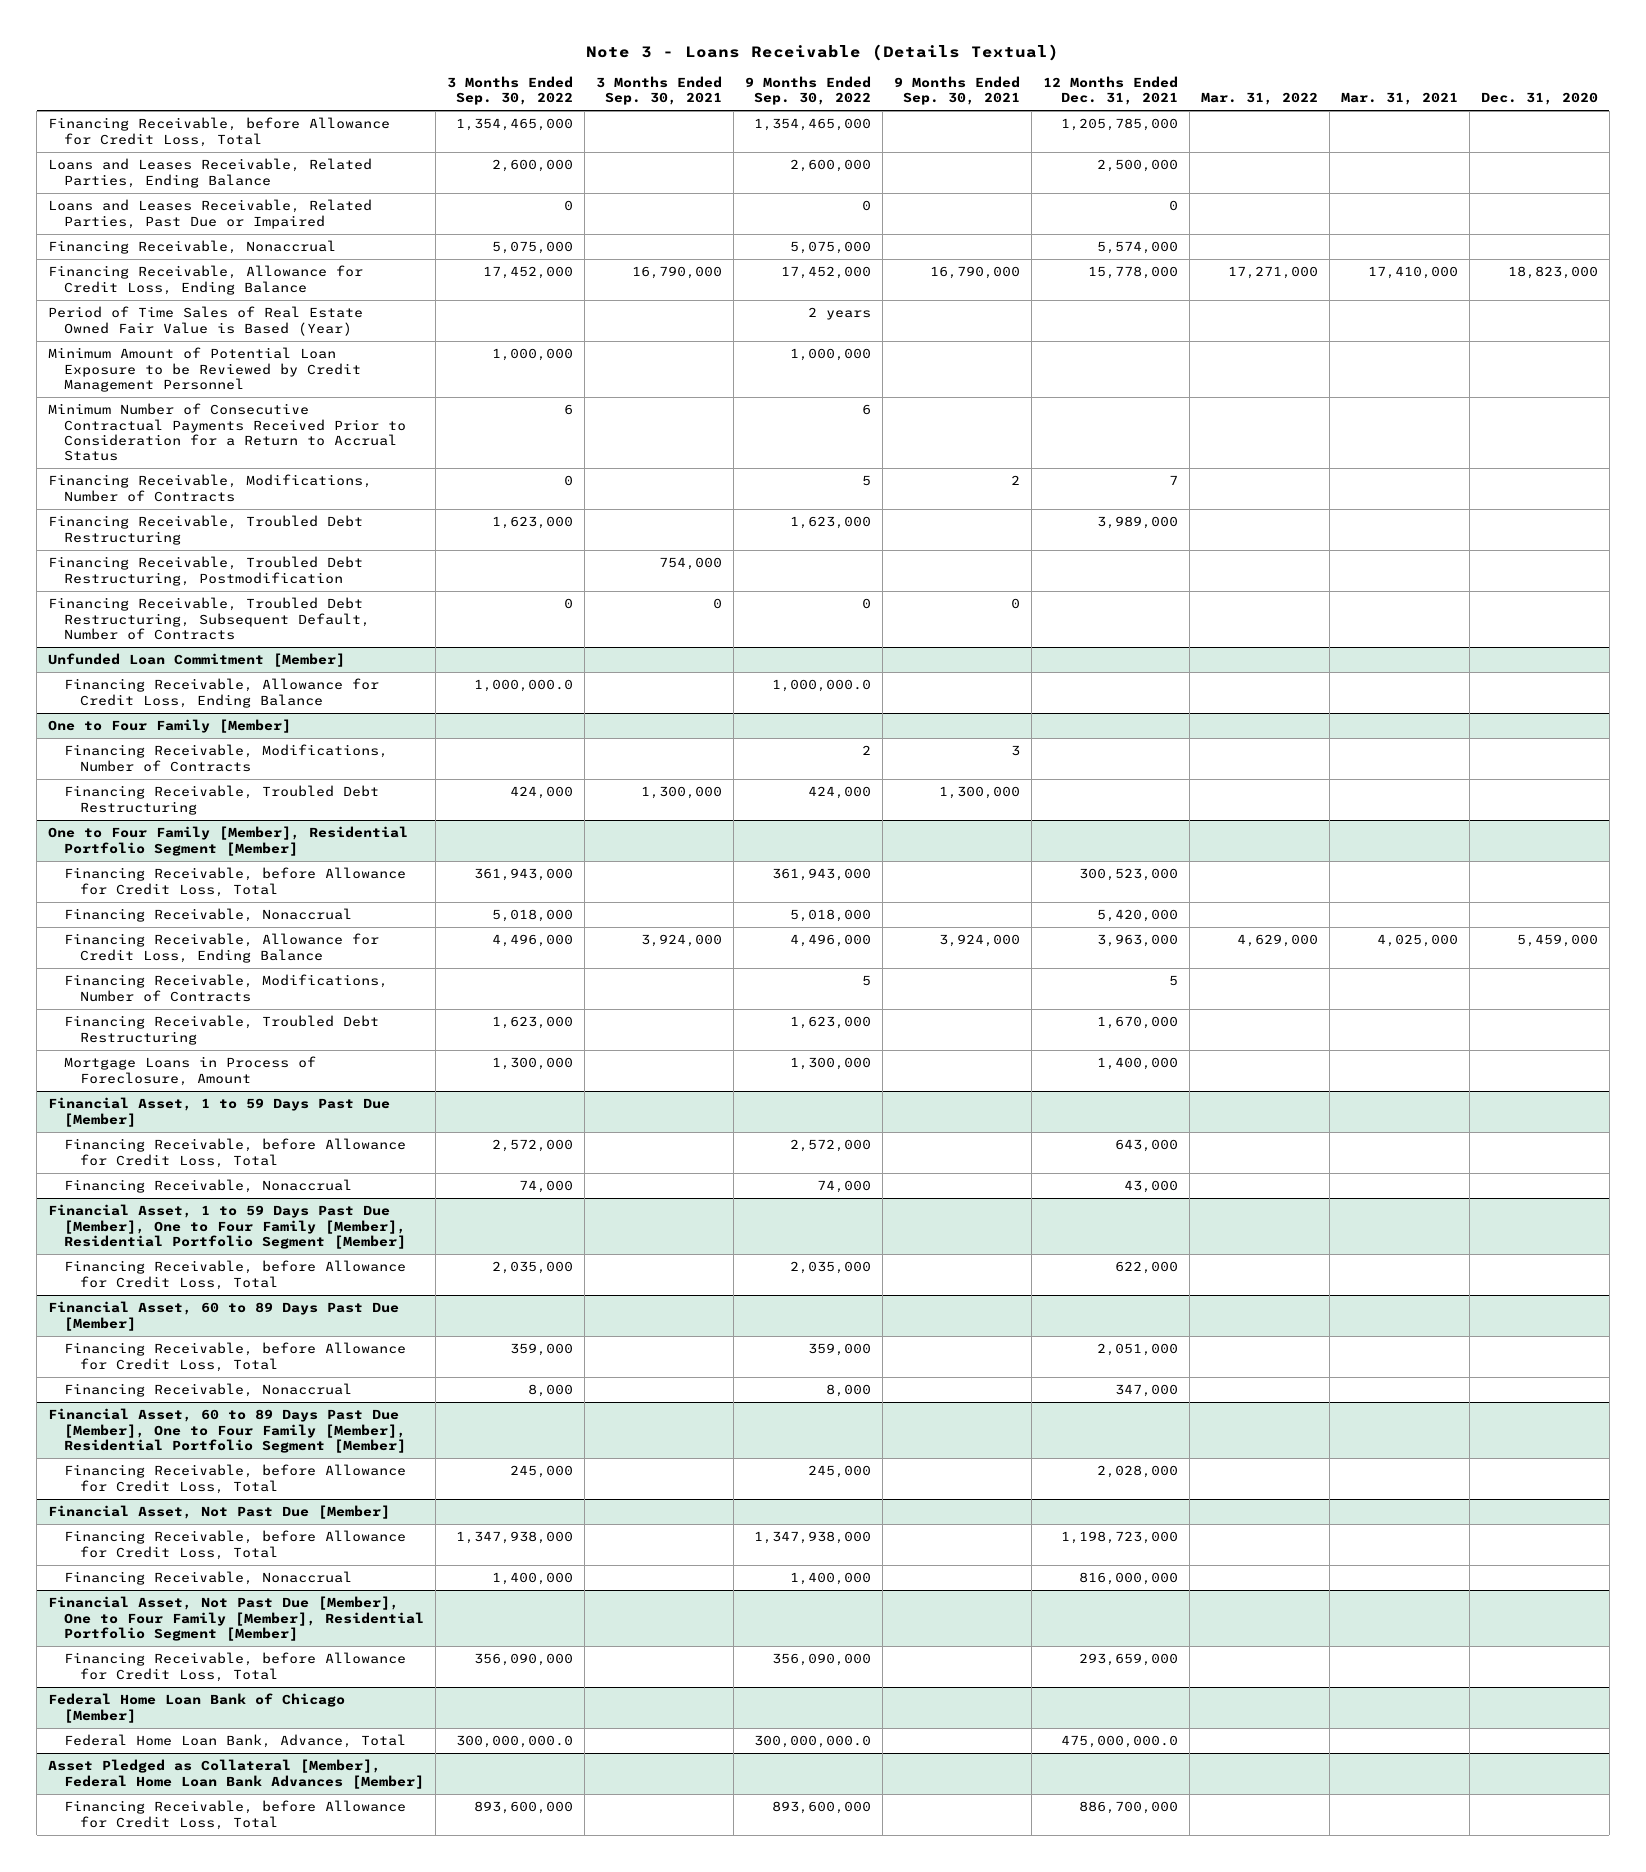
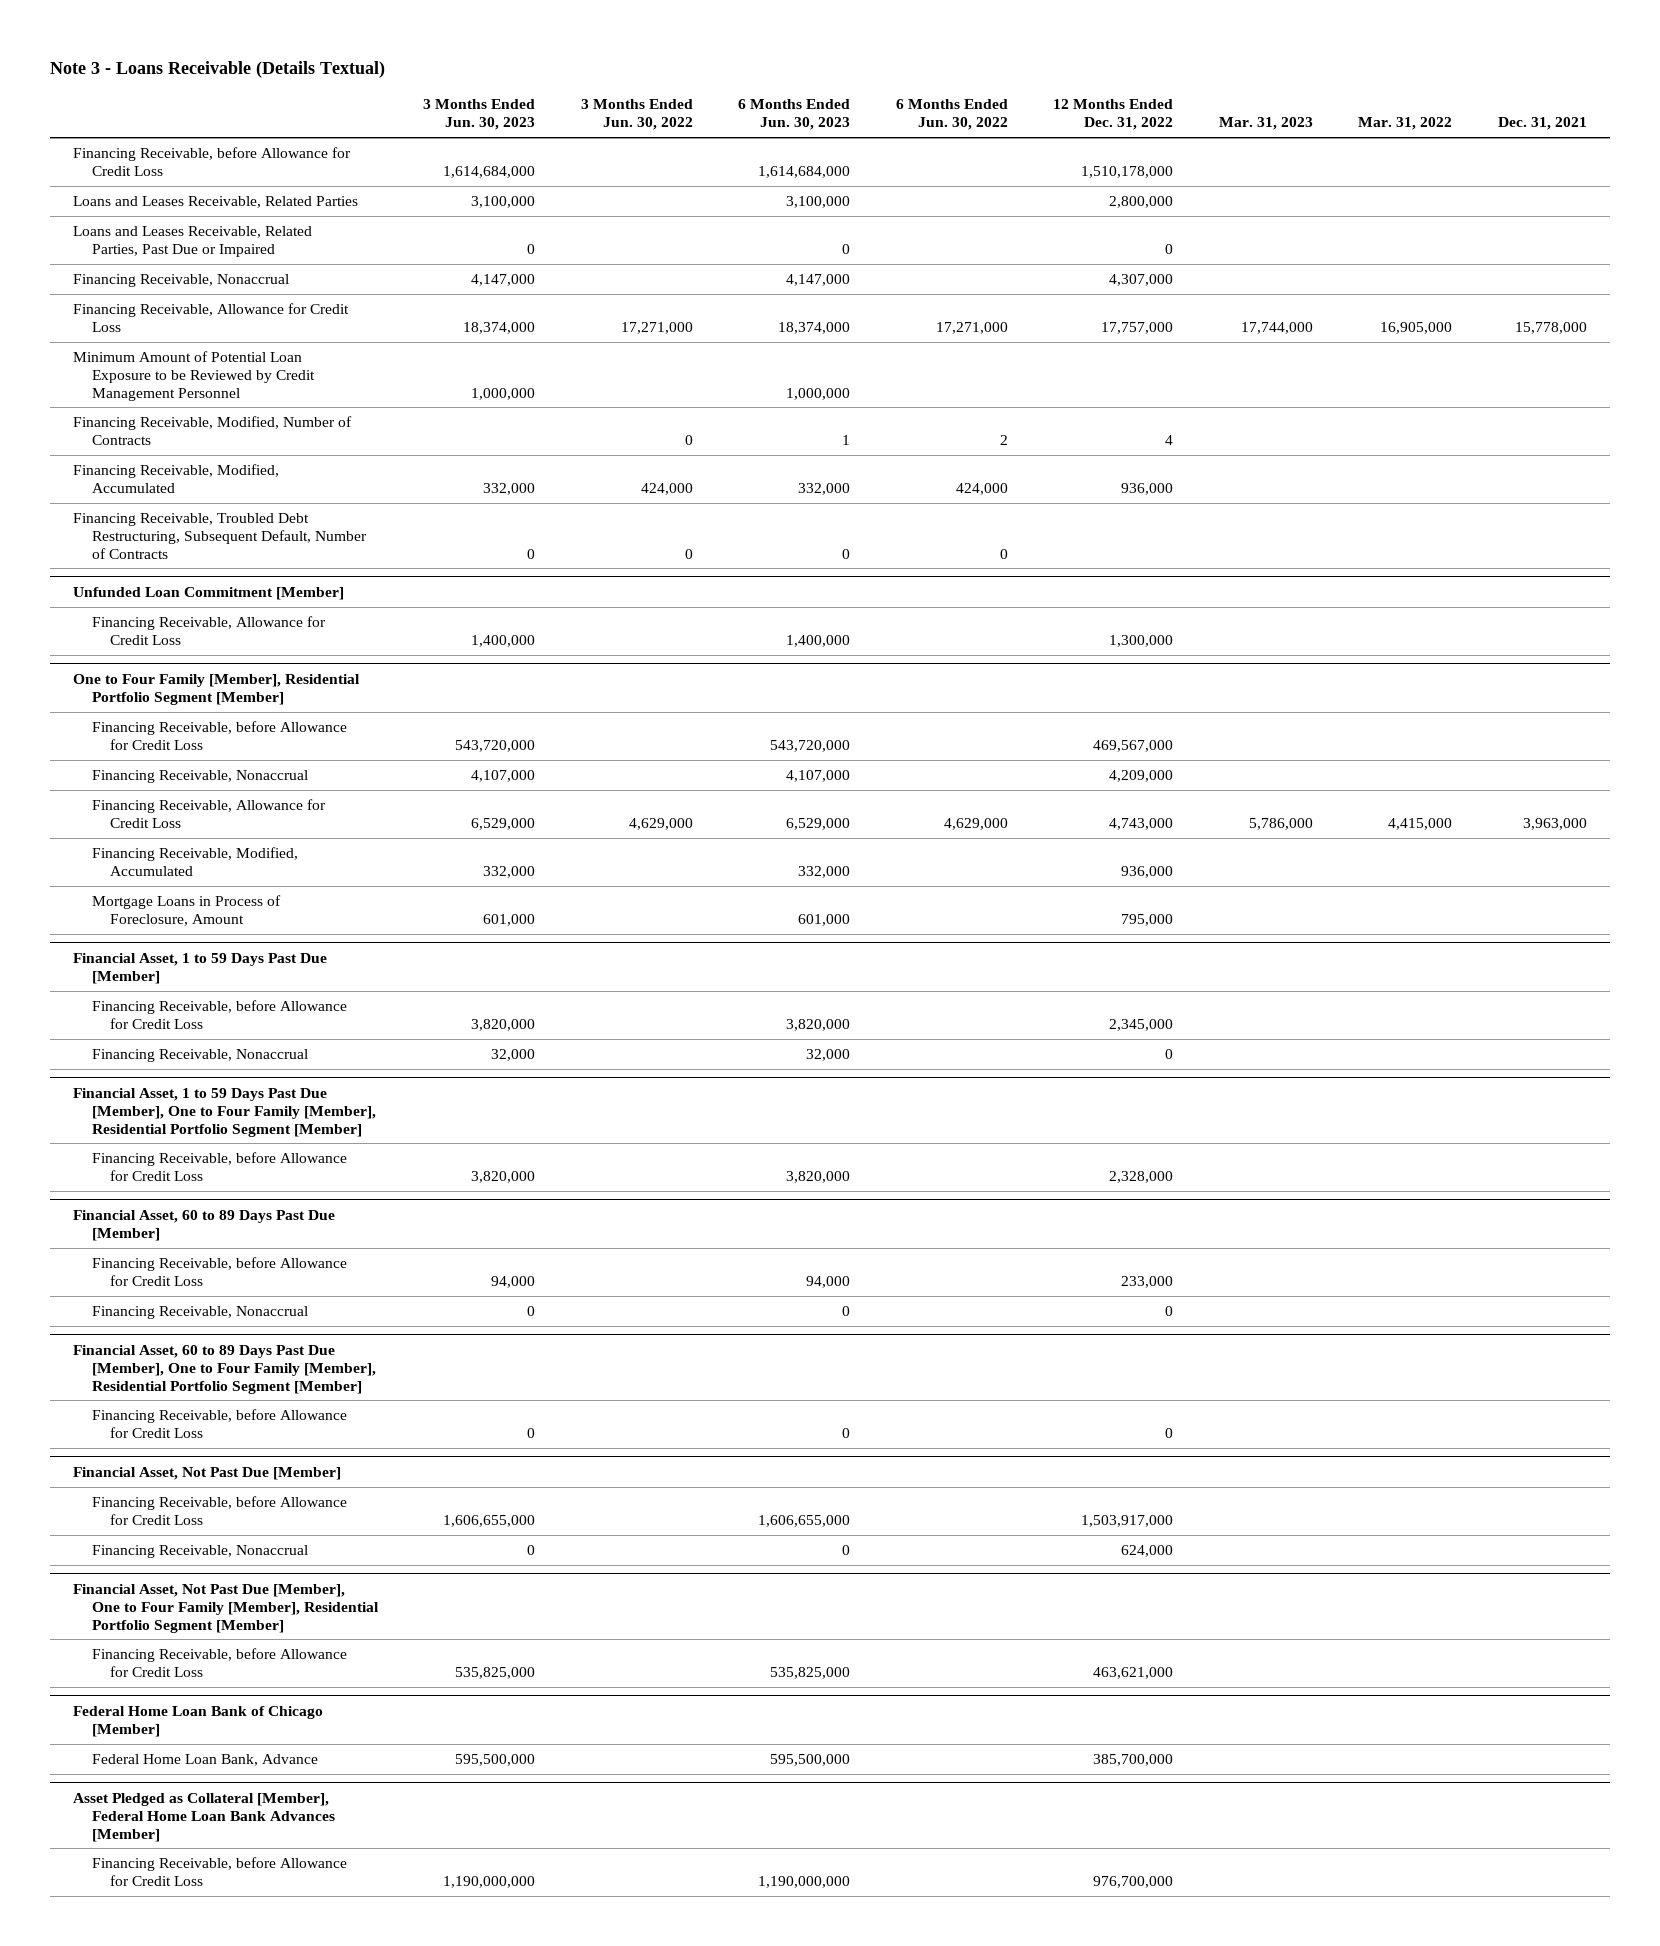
- | 3 Months Ended Sep. 30, 2022 | 3 Months Ended Sep. 30, 2021 | 9 Months Ended Sep. 30, 2022 | 9 Months Ended Sep. 30, 2021 | 12 Months Ended Dec. 31, 2021 | Mar. 31, 2022 | Mar. 31, 2021 | Dec. 31, 2020
+ | 3 Months Ended Jun. 30, 2023 | 3 Months Ended Jun. 30, 2022 | 6 Months Ended Jun. 30, 2023 | 6 Months Ended Jun. 30, 2022 | 12 Months Ended Dec. 31, 2022 | Mar. 31, 2023 | Mar. 31, 2022 | Dec. 31, 2021
- Financing Receivable, before Allowance for Credit Loss, Total | 1,354,465,000 | | 1,354,465,000 | | 1,205,785,000 | | |
- Loans and Leases Receivable, Related Parties, Ending Balance | 2,600,000 | | 2,600,000 | | 2,500,000 | | |
+ Financing Receivable, before Allowance for Credit Loss | 1,614,684,000 | | 1,614,684,000 | | 1,510,178,000 | | |
+ Loans and Leases Receivable, Related Parties | 3,100,000 | | 3,100,000 | | 2,800,000 | | |
- Financing Receivable, Allowance for Credit Loss, Ending Balance | 17,452,000 | 16,790,000 | 17,452,000 | 16,790,000 | 15,778,000 | 17,271,000 | 17,410,000 | 18,823,000
- Period of Time Sales of Real Estate Owned Fair Value is Based (Year) | | | 2 years | | | | |
+ Financing Receivable, Allowance for Credit Loss | 18,374,000 | 17,271,000 | 18,374,000 | 17,271,000 | 17,757,000 | 17,744,000 | 16,905,000 | 15,778,000
- Minimum Number of Consecutive Contractual Payments Received Prior to Consideration for a Return to Accrual Status | 6 | | 6 | | | | |
- Financing Receivable, Modifications, Number of Contracts | 0 | | 5 | 2 | 7 | | |
- Financing Receivable, Troubled Debt Restructuring | 1,623,000 | | 1,623,000 | | 3,989,000 | | |
- Financing Receivable, Troubled Debt Restructuring, Postmodification | | 754,000 | | | | | |
+ Financing Receivable, Modified, Number of Contracts | | 0 | 1 | 2 | 4 | | |
+ Financing Receivable, Modified, Accumulated | 332,000 | 424,000 | 332,000 | 424,000 | 936,000 | | |
@ Unfunded Loan Commitment [Member]
- Financing Receivable, Allowance for Credit Loss, Ending Balance | 1,000,000.0 | | 1,000,000.0 | | | | |
- One to Four Family [Member]
- Financing Receivable, Modifications, Number of Contracts | | | 2 | 3 | | | |
- Financing Receivable, Troubled Debt Restructuring | 424,000 | 1,300,000 | 424,000 | 1,300,000 | | | |
@ Unfunded Loan Commitment [Member]
+ Financing Receivable, Allowance for Credit Loss | 1,400,000 | | 1,400,000 | | 1,300,000 | | |
@ One to Four Family [Member], Residential Portfolio Segment [Member]
- Financing Receivable, before Allowance for Credit Loss, Total | 361,943,000 | | 361,943,000 | | 300,523,000 | | |
+ Financing Receivable, before Allowance for Credit Loss | 543,720,000 | | 543,720,000 | | 469,567,000 | | |
- Financing Receivable, Allowance for Credit Loss, Ending Balance | 4,496,000 | 3,924,000 | 4,496,000 | 3,924,000 | 3,963,000 | 4,629,000 | 4,025,000 | 5,459,000
- Financing Receivable, Modifications, Number of Contracts | | | 5 | | 5 | | |
- Financing Receivable, Troubled Debt Restructuring | 1,623,000 | | 1,623,000 | | 1,670,000 | | |
+ Financing Receivable, Allowance for Credit Loss | 6,529,000 | 4,629,000 | 6,529,000 | 4,629,000 | 4,743,000 | 5,786,000 | 4,415,000 | 3,963,000
+ Financing Receivable, Modified, Accumulated | 332,000 | | 332,000 | | 936,000 | | |
@ Financial Asset, 1 to 59 Days Past Due [Member]
- Financing Receivable, before Allowance for Credit Loss, Total | 2,572,000 | | 2,572,000 | | 643,000 | | |
+ Financing Receivable, before Allowance for Credit Loss | 3,820,000 | | 3,820,000 | | 2,345,000 | | |
@ Financial Asset, 1 to 59 Days Past Due [Member], One to Four Family [Member], Residential Portfolio Segment [Member]
- Financing Receivable, before Allowance for Credit Loss, Total | 2,035,000 | | 2,035,000 | | 622,000 | | |
+ Financing Receivable, before Allowance for Credit Loss | 3,820,000 | | 3,820,000 | | 2,328,000 | | |
@ Financial Asset, 60 to 89 Days Past Due [Member]
- Financing Receivable, before Allowance for Credit Loss, Total | 359,000 | | 359,000 | | 2,051,000 | | |
+ Financing Receivable, before Allowance for Credit Loss | 94,000 | | 94,000 | | 233,000 | | |
@ Financial Asset, 60 to 89 Days Past Due [Member], One to Four Family [Member], Residential Portfolio Segment [Member]
- Financing Receivable, before Allowance for Credit Loss, Total | 245,000 | | 245,000 | | 2,028,000 | | |
+ Financing Receivable, before Allowance for Credit Loss | 0 | | 0 | | 0 | | |
@ Financial Asset, Not Past Due [Member]
- Financing Receivable, before Allowance for Credit Loss, Total | 1,347,938,000 | | 1,347,938,000 | | 1,198,723,000 | | |
+ Financing Receivable, before Allowance for Credit Loss | 1,606,655,000 | | 1,606,655,000 | | 1,503,917,000 | | |
@ Financial Asset, Not Past Due [Member], One to Four Family [Member], Residential Portfolio Segment [Member]
- Financing Receivable, before Allowance for Credit Loss, Total | 356,090,000 | | 356,090,000 | | 293,659,000 | | |
+ Financing Receivable, before Allowance for Credit Loss | 535,825,000 | | 535,825,000 | | 463,621,000 | | |
@ Federal Home Loan Bank of Chicago [Member]
- Federal Home Loan Bank, Advance, Total | 300,000,000.0 | | 300,000,000.0 | | 475,000,000.0 | | |
+ Federal Home Loan Bank, Advance | 595,500,000 | | 595,500,000 | | 385,700,000 | | |
@ Asset Pledged as Collateral [Member], Federal Home Loan Bank Advances [Member]
- Financing Receivable, before Allowance for Credit Loss, Total | 893,600,000 | | 893,600,000 | | 886,700,000 | | |
+ Financing Receivable, before Allowance for Credit Loss | 1,190,000,000 | | 1,190,000,000 | | 976,700,000 | | |

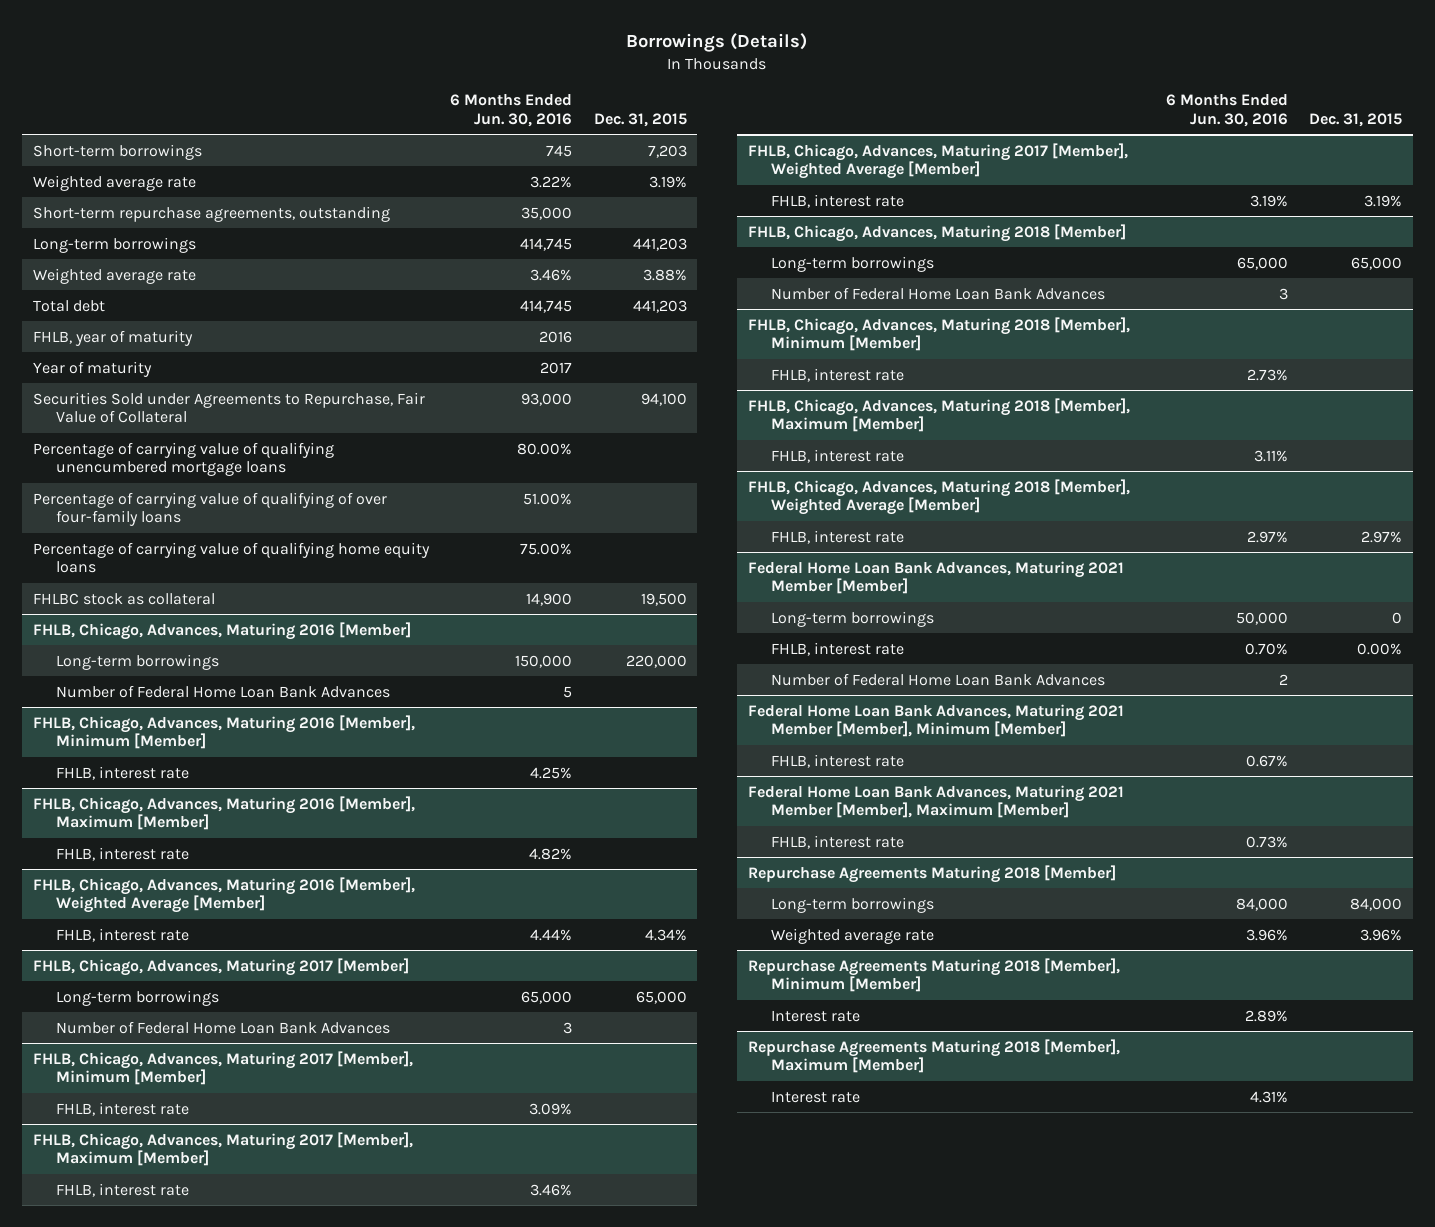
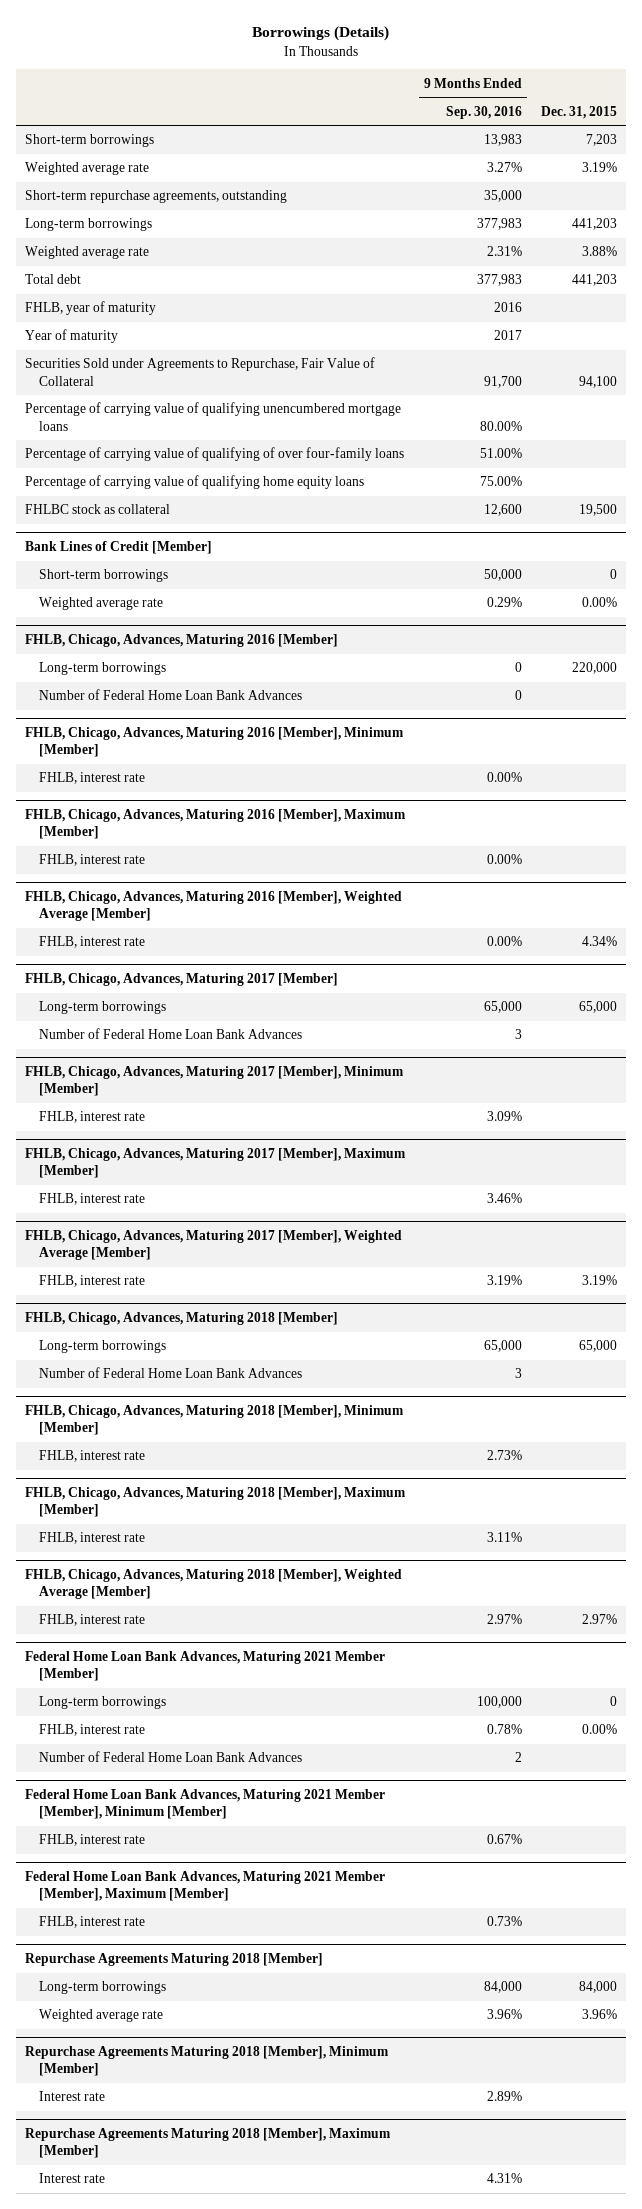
- | 6 Months Ended Jun. 30, 2016 | Dec. 31, 2015
+ | 9 Months Ended Sep. 30, 2016 | Dec. 31, 2015
+ Bank Lines of Credit [Member]
+ Short-term borrowings | 50,000 | 0
+ Weighted average rate | 0.29% | 0.00%

